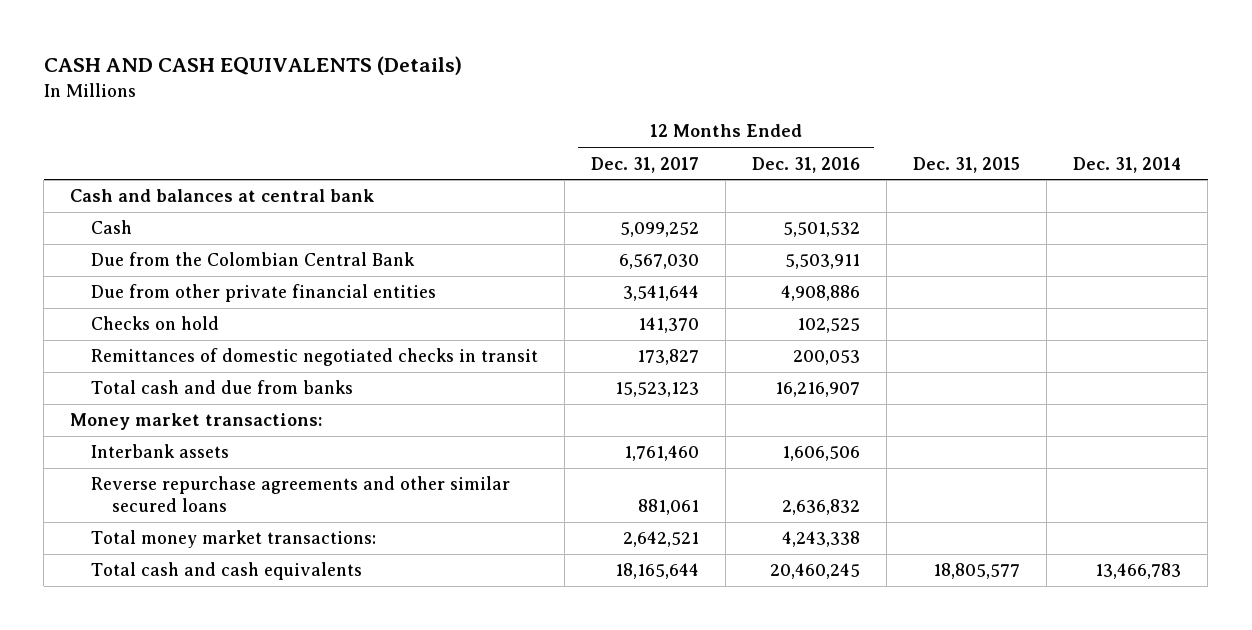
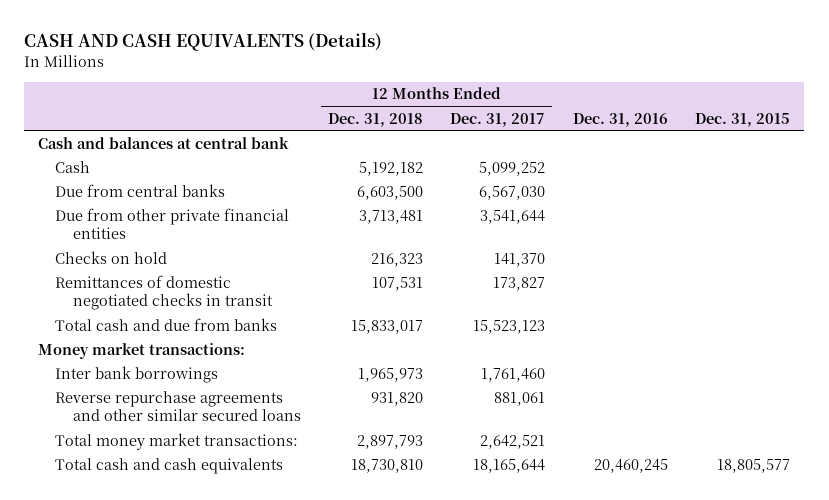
- | 12 Months Ended Dec. 31, 2017 | 12 Months Ended Dec. 31, 2016 | Dec. 31, 2015 | Dec. 31, 2014
+ | 12 Months Ended Dec. 31, 2018 | 12 Months Ended Dec. 31, 2017 | Dec. 31, 2016 | Dec. 31, 2015
- Due from the Colombian Central Bank | 6,567,030 | 5,503,911 | |
+ Due from central banks | 6,603,500 | 6,567,030 | |
- Interbank assets | 1,761,460 | 1,606,506 | |
+ Inter bank borrowings | 1,965,973 | 1,761,460 | |

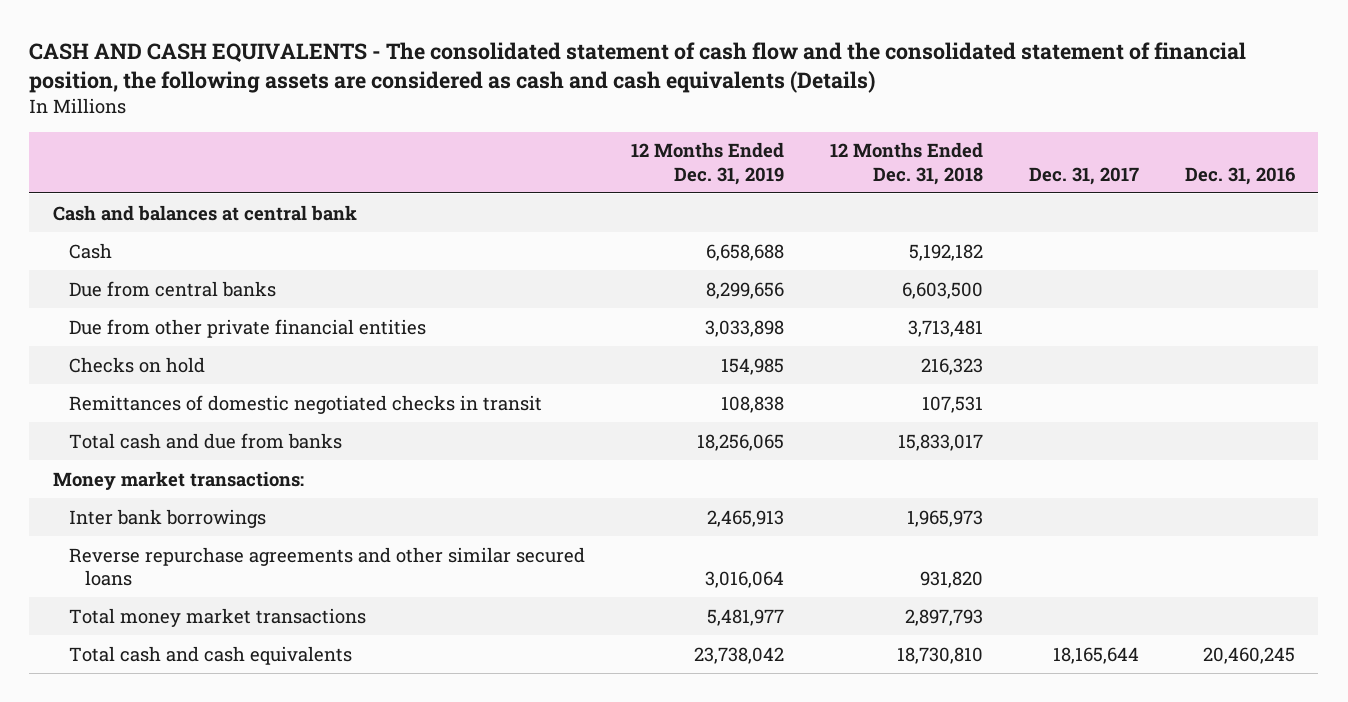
- CASH AND CASH EQUIVALENTS (Details)
+ CASH AND CASH EQUIVALENTS - The consolidated statement of cash flow and the consolidated statement of financial position, the following assets are considered as cash and cash equivalents (Details)
- | 12 Months Ended Dec. 31, 2018 | 12 Months Ended Dec. 31, 2017 | Dec. 31, 2016 | Dec. 31, 2015
+ | 12 Months Ended Dec. 31, 2019 | 12 Months Ended Dec. 31, 2018 | Dec. 31, 2017 | Dec. 31, 2016
- Total money market transactions: | 2,897,793 | 2,642,521 | |
+ Total money market transactions | 5,481,977 | 2,897,793 | |

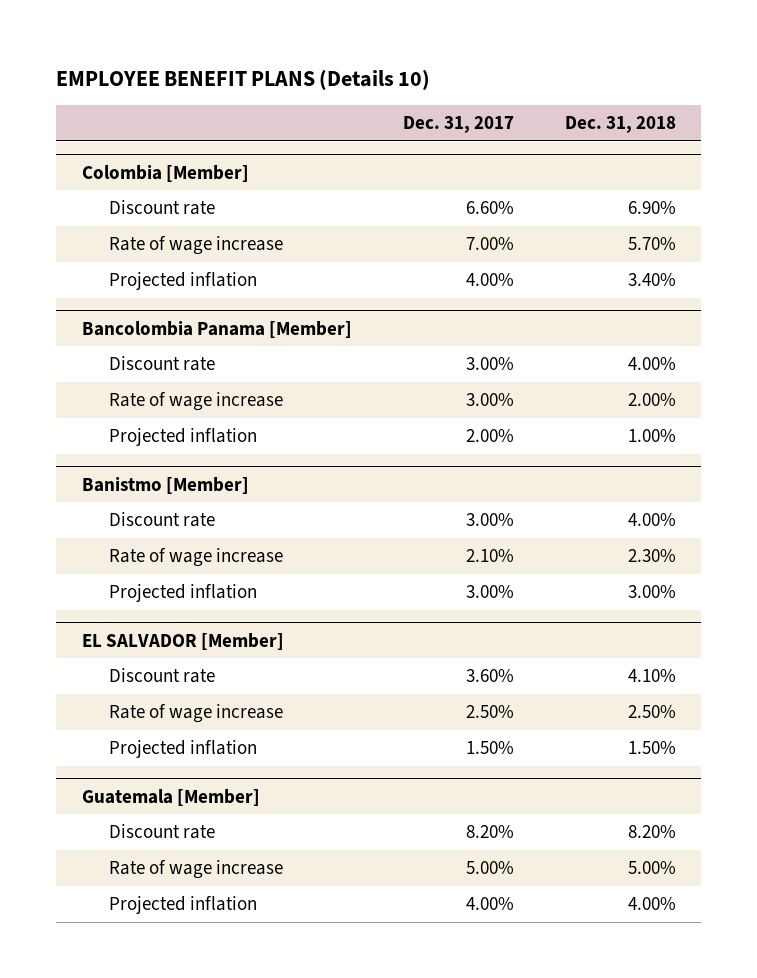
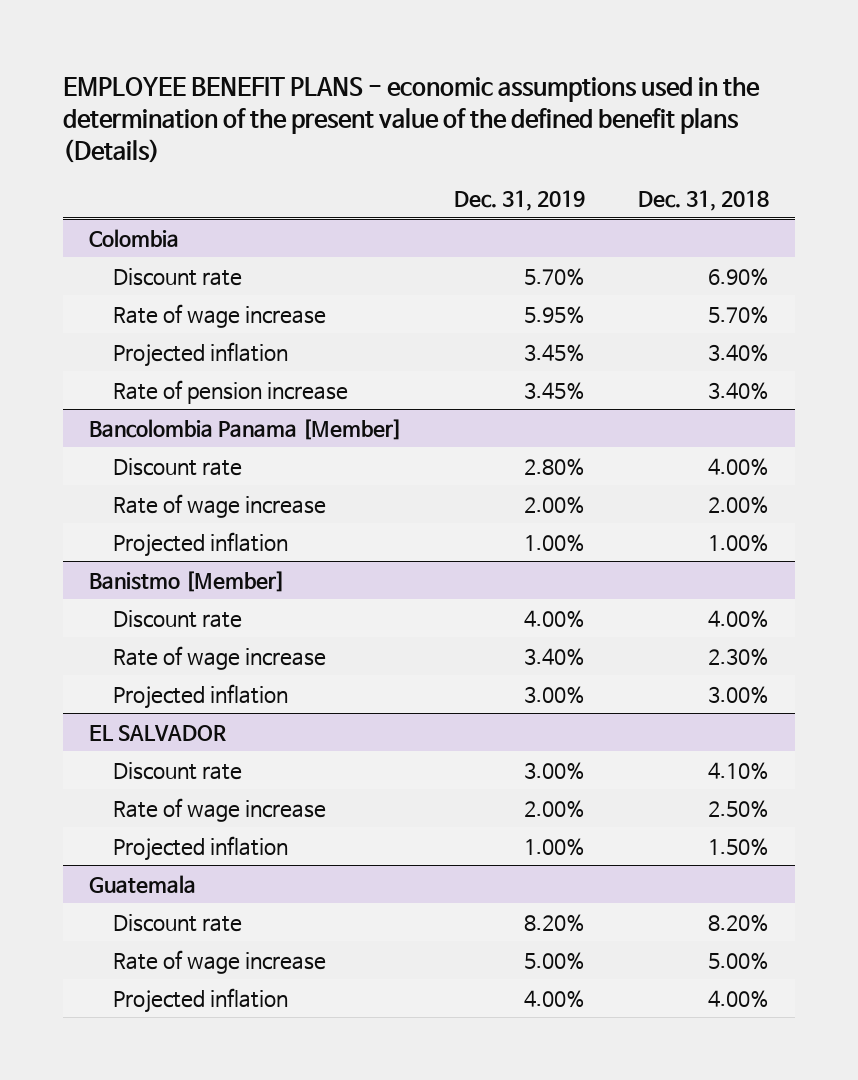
- EMPLOYEE BENEFIT PLANS (Details 10)
+ EMPLOYEE BENEFIT PLANS - economic assumptions used in the determination of the present value of the defined benefit plans (Details)
- | Dec. 31, 2017 | Dec. 31, 2018
+ | Dec. 31, 2019 | Dec. 31, 2018
- Colombia [Member]
+ Colombia
+ Rate of pension increase | 3.45% | 3.40%
- EL SALVADOR [Member]
+ EL SALVADOR
- Guatemala [Member]
+ Guatemala

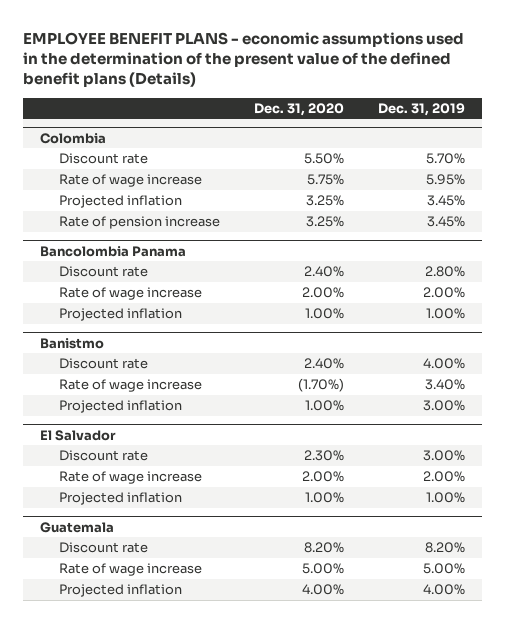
- | Dec. 31, 2019 | Dec. 31, 2018
+ | Dec. 31, 2020 | Dec. 31, 2019
- Bancolombia Panama [Member]
+ Bancolombia Panama
- Banistmo [Member]
+ Banistmo
- EL SALVADOR
+ El Salvador

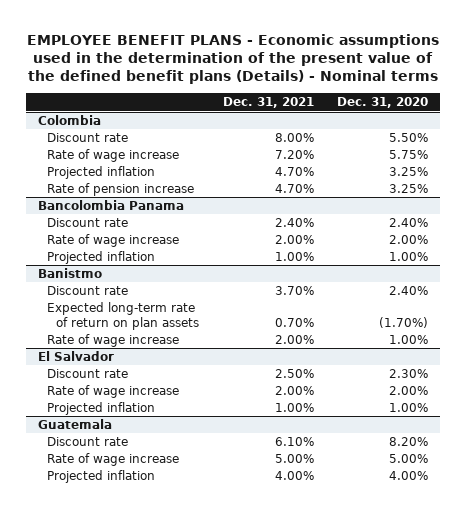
- EMPLOYEE BENEFIT PLANS - economic assumptions used in the determination of the present value of the defined benefit plans (Details)
+ EMPLOYEE BENEFIT PLANS - Economic assumptions used in the determination of the present value of the defined benefit plans (Details) - Nominal terms
- | Dec. 31, 2020 | Dec. 31, 2019
+ | Dec. 31, 2021 | Dec. 31, 2020
@ Banistmo
- Rate of wage increase | (1.70%) | 3.40%
- Projected inflation | 1.00% | 3.00%
+ Expected long-term rate of return on plan assets | 0.70% | (1.70%)
+ Rate of wage increase | 2.00% | 1.00%

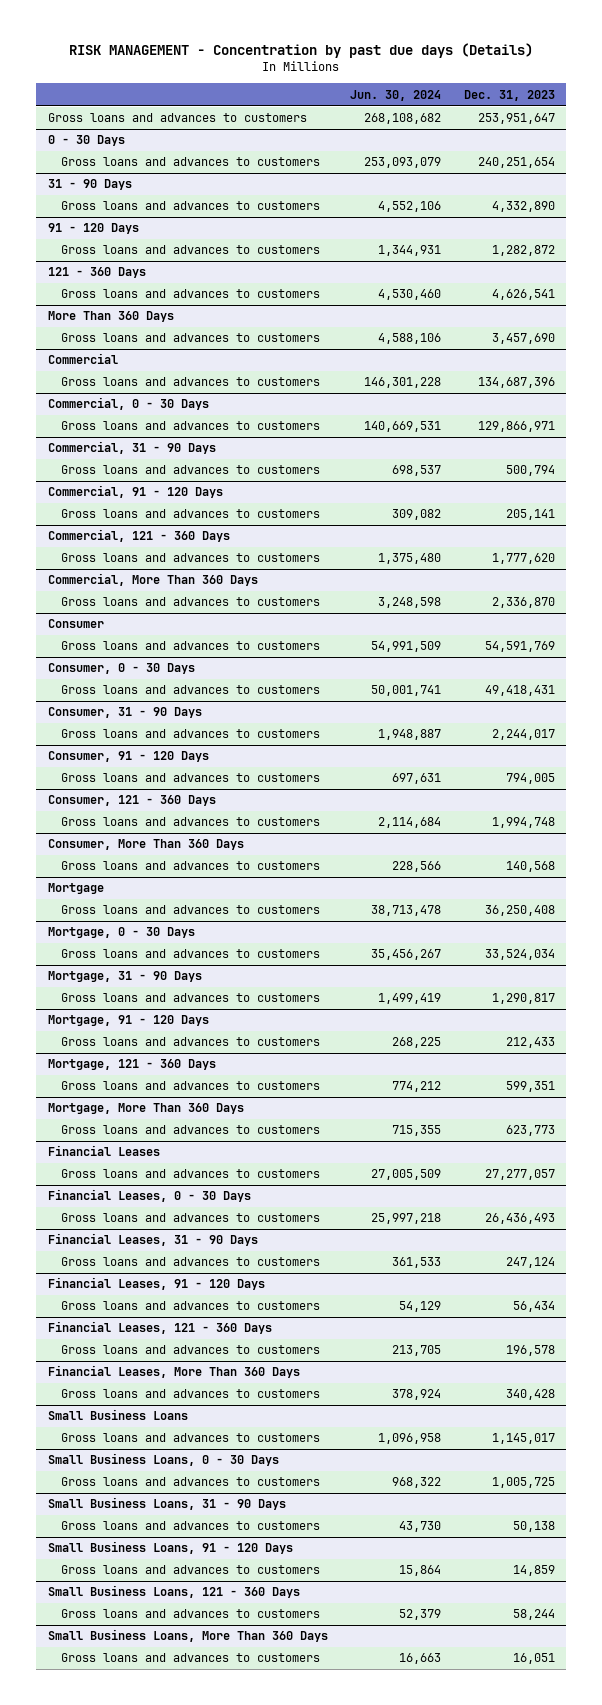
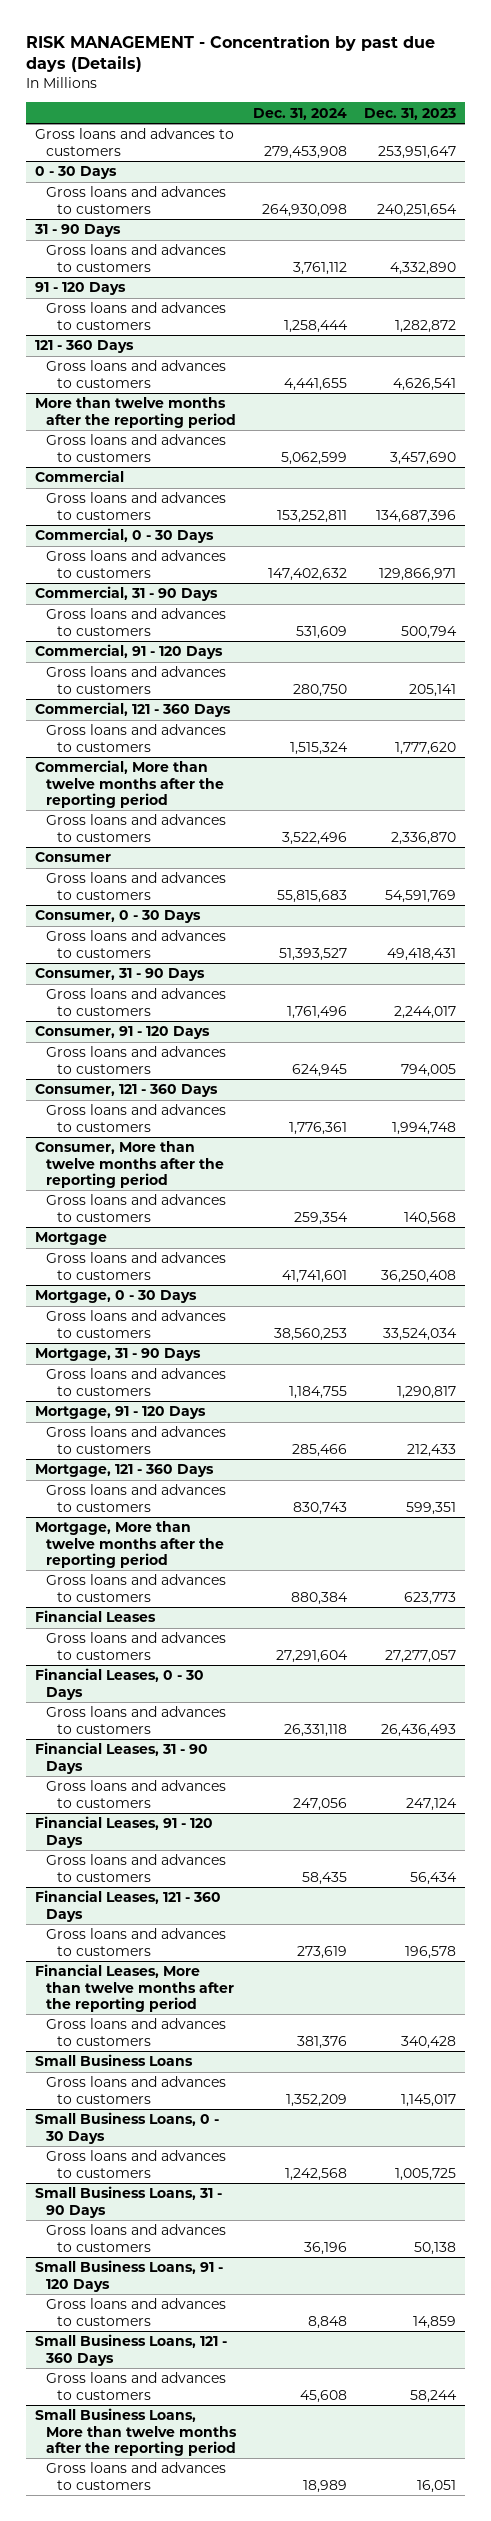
- | Jun. 30, 2024 | Dec. 31, 2023
+ | Dec. 31, 2024 | Dec. 31, 2023
- More Than 360 Days
+ More than twelve months after the reporting period
- Commercial, More Than 360 Days
+ Commercial, More than twelve months after the reporting period
- Consumer, More Than 360 Days
+ Consumer, More than twelve months after the reporting period
- Mortgage, More Than 360 Days
+ Mortgage, More than twelve months after the reporting period
- Financial Leases, More Than 360 Days
+ Financial Leases, More than twelve months after the reporting period
- Small Business Loans, More Than 360 Days
+ Small Business Loans, More than twelve months after the reporting period

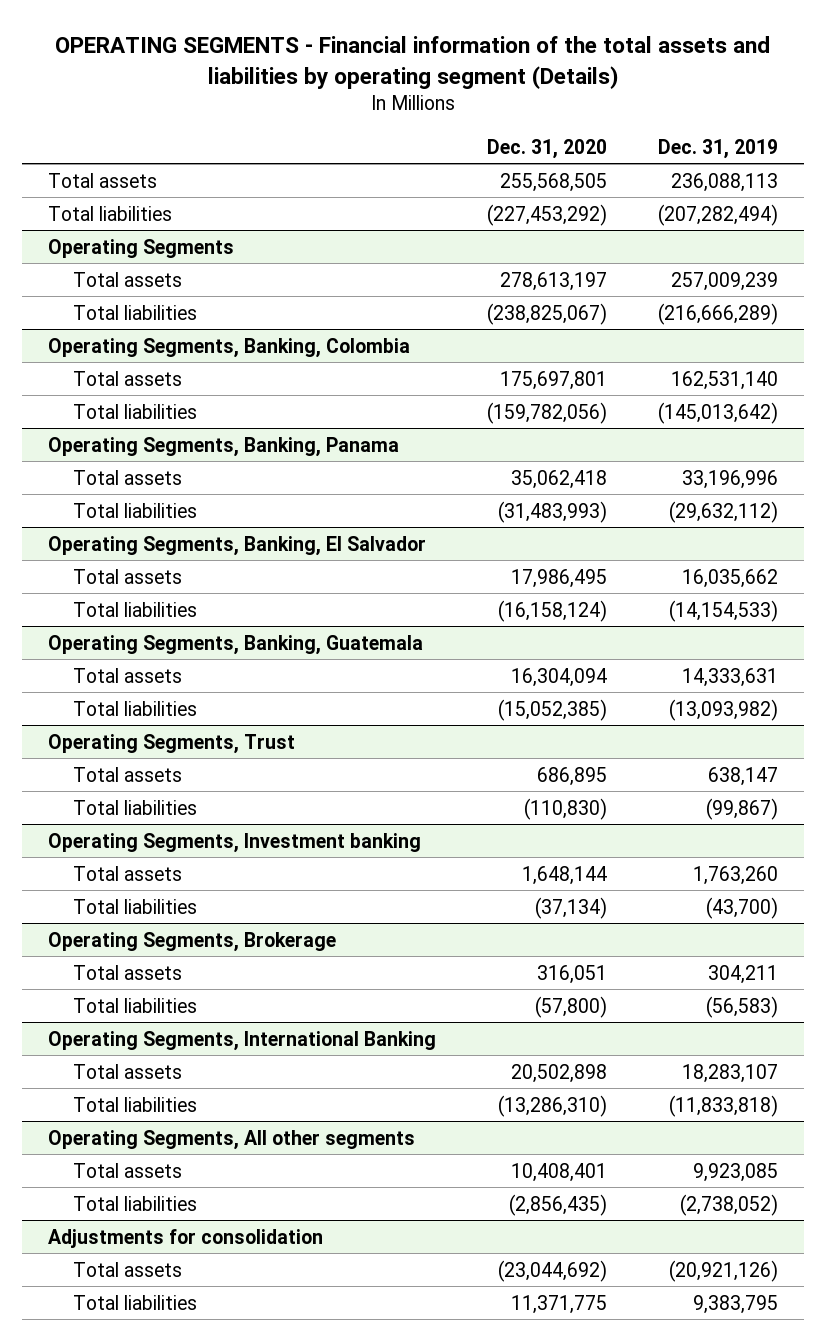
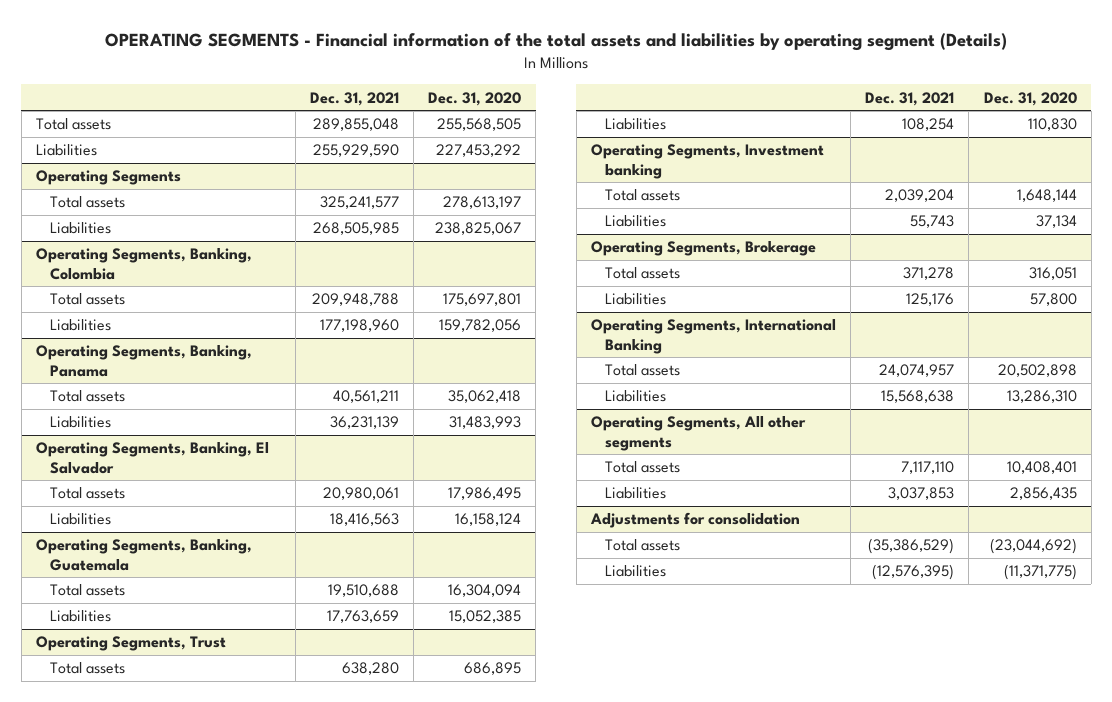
- | Dec. 31, 2020 | Dec. 31, 2019
+ | Dec. 31, 2021 | Dec. 31, 2020
- Total liabilities | (227,453,292) | (207,282,494)
+ Liabilities | 255,929,590 | 227,453,292
@ Operating Segments
- Total liabilities | (238,825,067) | (216,666,289)
+ Liabilities | 268,505,985 | 238,825,067
@ Operating Segments, Banking, Colombia
- Total liabilities | (159,782,056) | (145,013,642)
+ Liabilities | 177,198,960 | 159,782,056
@ Operating Segments, Banking, Panama
- Total liabilities | (31,483,993) | (29,632,112)
+ Liabilities | 36,231,139 | 31,483,993
@ Operating Segments, Banking, El Salvador
- Total liabilities | (16,158,124) | (14,154,533)
+ Liabilities | 18,416,563 | 16,158,124
@ Operating Segments, Banking, Guatemala
- Total liabilities | (15,052,385) | (13,093,982)
+ Liabilities | 17,763,659 | 15,052,385
@ Operating Segments, Trust
- Total liabilities | (110,830) | (99,867)
+ Liabilities | 108,254 | 110,830
@ Operating Segments, Investment banking
- Total liabilities | (37,134) | (43,700)
+ Liabilities | 55,743 | 37,134
@ Operating Segments, Brokerage
- Total liabilities | (57,800) | (56,583)
+ Liabilities | 125,176 | 57,800
@ Operating Segments, International Banking
- Total liabilities | (13,286,310) | (11,833,818)
+ Liabilities | 15,568,638 | 13,286,310
@ Operating Segments, All other segments
- Total liabilities | (2,856,435) | (2,738,052)
+ Liabilities | 3,037,853 | 2,856,435
@ Adjustments for consolidation
- Total liabilities | 11,371,775 | 9,383,795
+ Liabilities | (12,576,395) | (11,371,775)

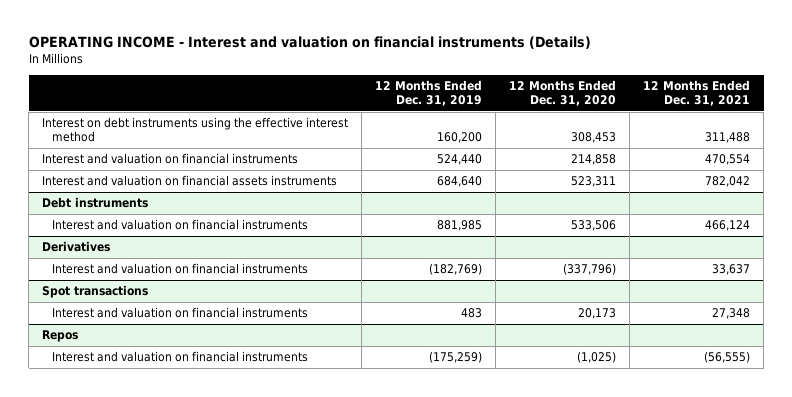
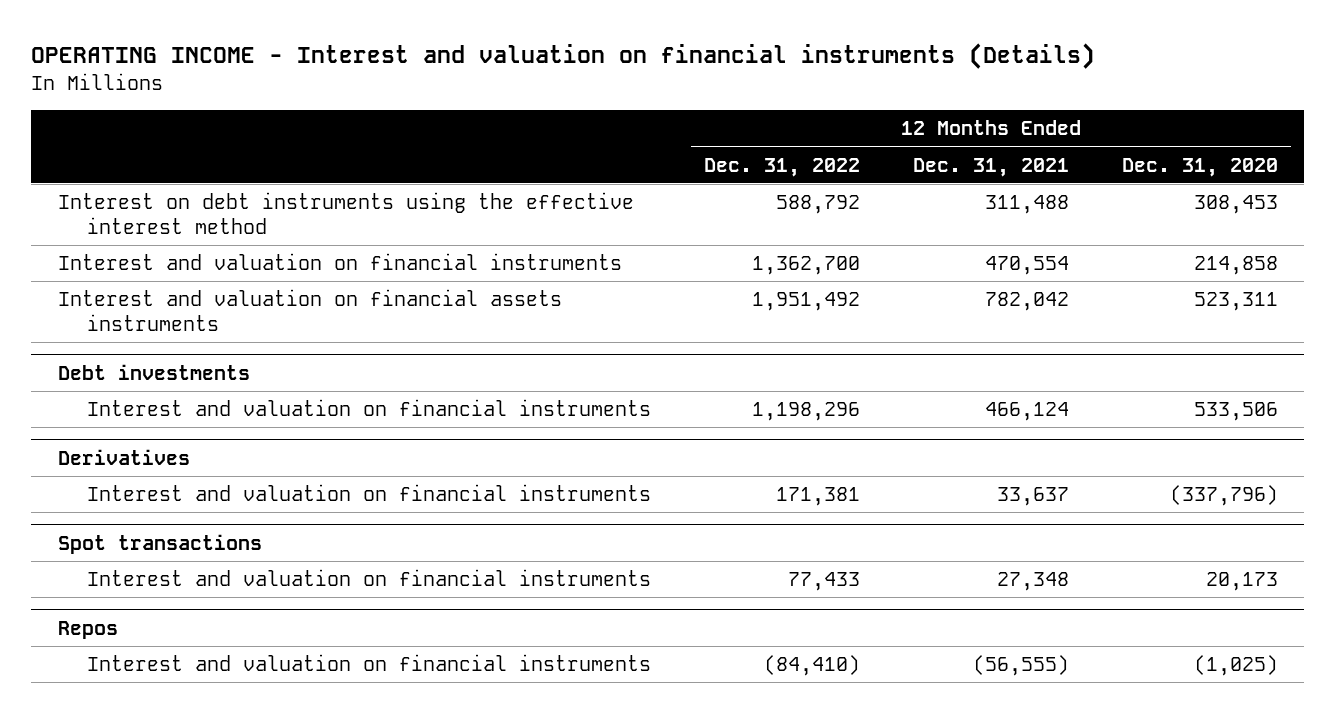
- | 12 Months Ended Dec. 31, 2019 | 12 Months Ended Dec. 31, 2020 | 12 Months Ended Dec. 31, 2021
+ | 12 Months Ended Dec. 31, 2022 | 12 Months Ended Dec. 31, 2021 | 12 Months Ended Dec. 31, 2020
- Debt instruments
+ Debt investments

